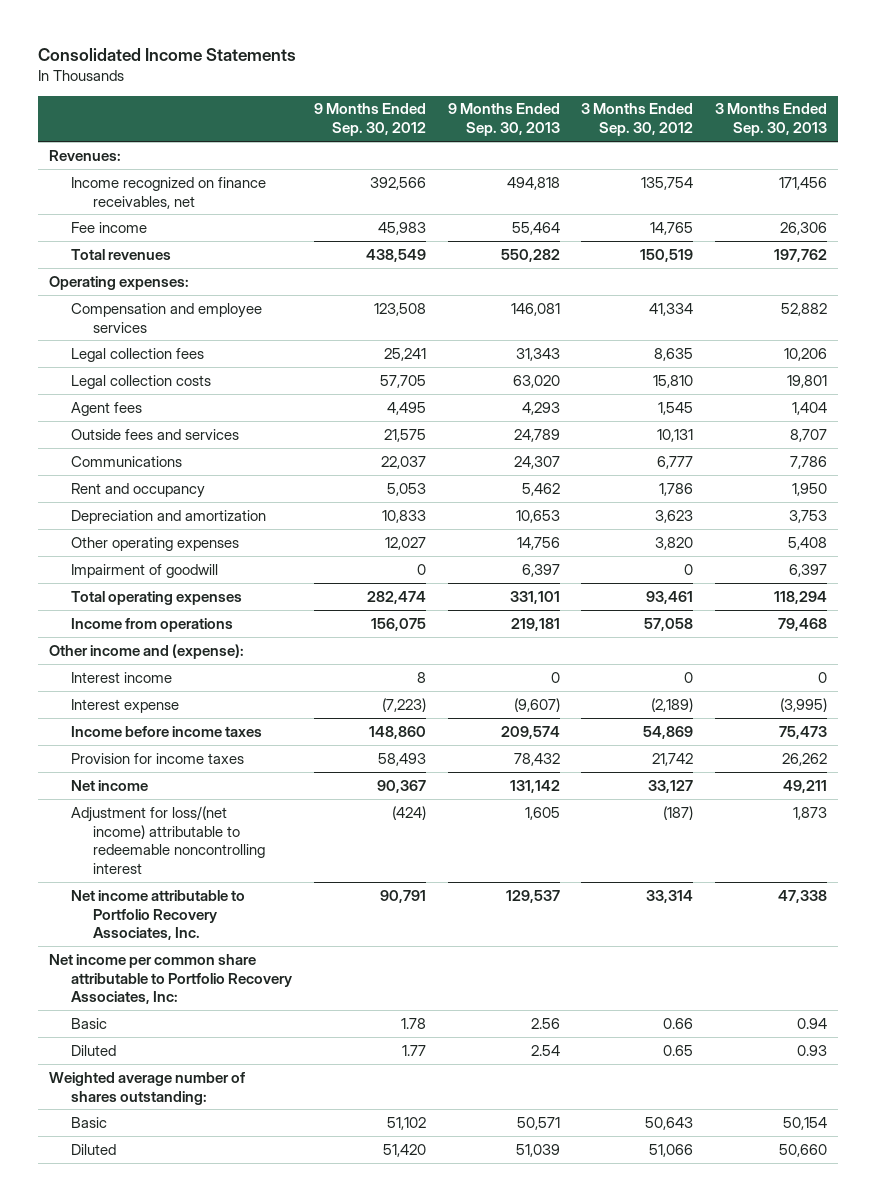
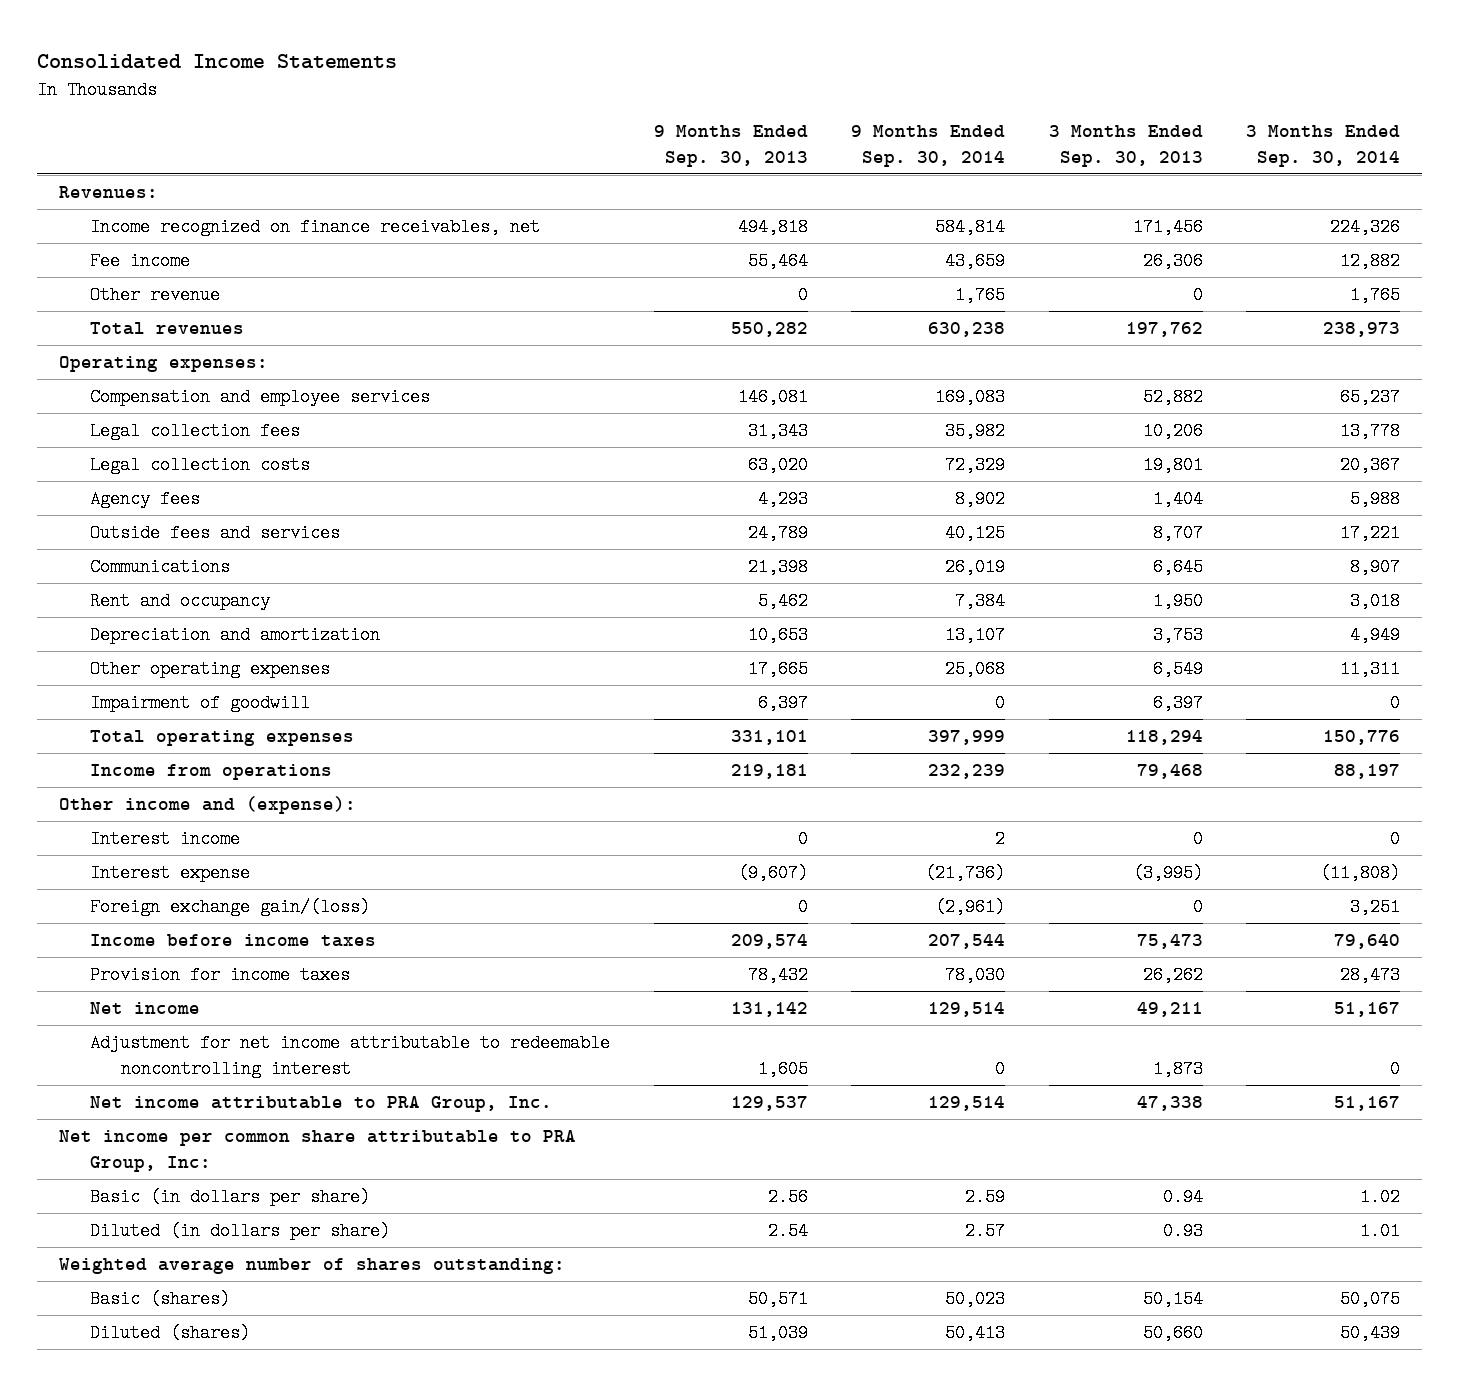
- | 9 Months Ended Sep. 30, 2012 | 9 Months Ended Sep. 30, 2013 | 3 Months Ended Sep. 30, 2012 | 3 Months Ended Sep. 30, 2013
+ | 9 Months Ended Sep. 30, 2013 | 9 Months Ended Sep. 30, 2014 | 3 Months Ended Sep. 30, 2013 | 3 Months Ended Sep. 30, 2014
+ Other revenue | 0 | 1,765 | 0 | 1,765
- Agent fees | 4,495 | 4,293 | 1,545 | 1,404
+ Agency fees | 4,293 | 8,902 | 1,404 | 5,988
- Communications | 22,037 | 24,307 | 6,777 | 7,786
+ Communications | 21,398 | 26,019 | 6,645 | 8,907
- Other operating expenses | 12,027 | 14,756 | 3,820 | 5,408
+ Other operating expenses | 17,665 | 25,068 | 6,549 | 11,311
+ Foreign exchange gain/(loss) | 0 | (2,961) | 0 | 3,251
- Adjustment for loss/(net income) attributable to redeemable noncontrolling interest | (424) | 1,605 | (187) | 1,873
- Net income attributable to Portfolio Recovery Associates, Inc. | 90,791 | 129,537 | 33,314 | 47,338
- Net income per common share attributable to Portfolio Recovery Associates, Inc:
- Basic | 1.78 | 2.56 | 0.66 | 0.94
- Diluted | 1.77 | 2.54 | 0.65 | 0.93
+ Adjustment for net income attributable to redeemable noncontrolling interest | 1,605 | 0 | 1,873 | 0
+ Net income attributable to PRA Group, Inc. | 129,537 | 129,514 | 47,338 | 51,167
+ Net income per common share attributable to PRA Group, Inc:
+ Basic (in dollars per share) | 2.56 | 2.59 | 0.94 | 1.02
+ Diluted (in dollars per share) | 2.54 | 2.57 | 0.93 | 1.01
- Basic | 51,102 | 50,571 | 50,643 | 50,154
- Diluted | 51,420 | 51,039 | 51,066 | 50,660
+ Basic (shares) | 50,571 | 50,023 | 50,154 | 50,075
+ Diluted (shares) | 51,039 | 50,413 | 50,660 | 50,439

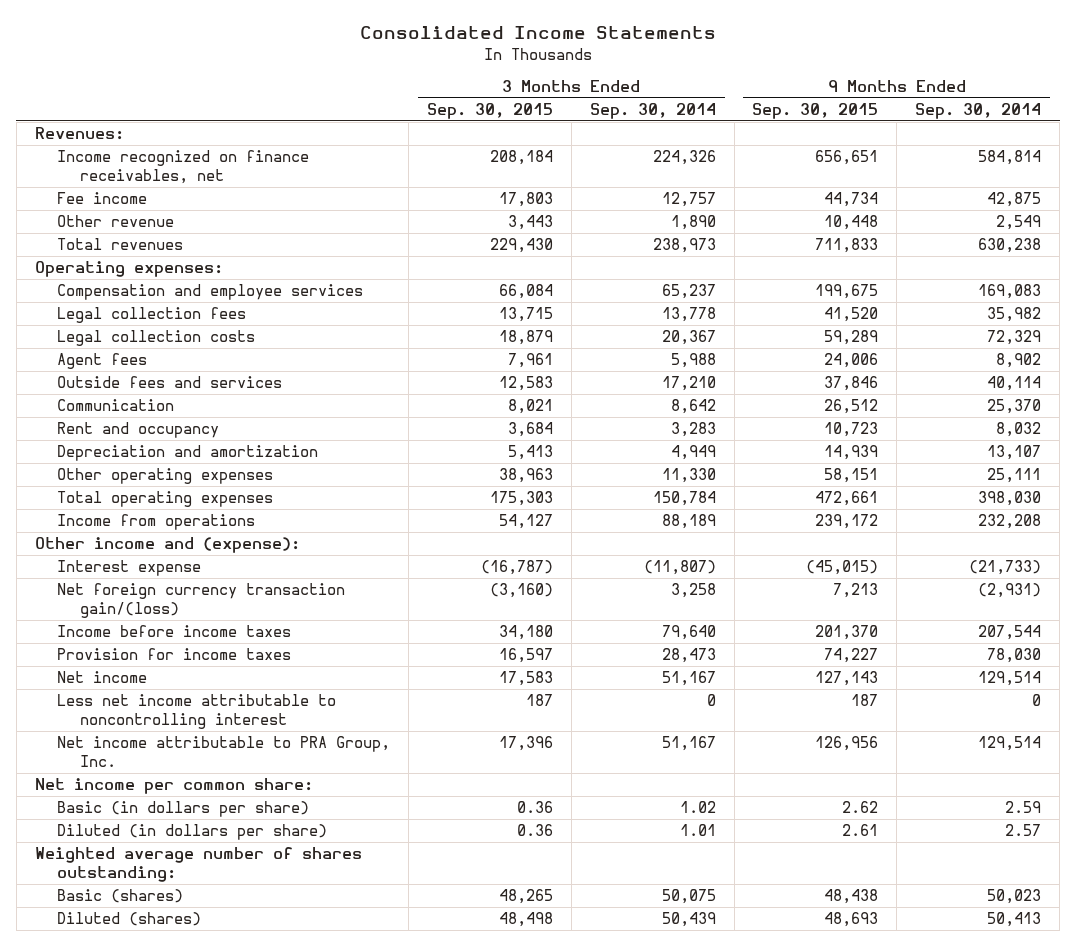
- | 9 Months Ended Sep. 30, 2013 | 9 Months Ended Sep. 30, 2014 | 3 Months Ended Sep. 30, 2013 | 3 Months Ended Sep. 30, 2014
+ | 3 Months Ended Sep. 30, 2015 | 3 Months Ended Sep. 30, 2014 | 9 Months Ended Sep. 30, 2015 | 9 Months Ended Sep. 30, 2014
- Fee income | 55,464 | 43,659 | 26,306 | 12,882
- Other revenue | 0 | 1,765 | 0 | 1,765
+ Fee income | 17,803 | 12,757 | 44,734 | 42,875
+ Other revenue | 3,443 | 1,890 | 10,448 | 2,549
- Agency fees | 4,293 | 8,902 | 1,404 | 5,988
- Outside fees and services | 24,789 | 40,125 | 8,707 | 17,221
- Communications | 21,398 | 26,019 | 6,645 | 8,907
- Rent and occupancy | 5,462 | 7,384 | 1,950 | 3,018
+ Agent fees | 7,961 | 5,988 | 24,006 | 8,902
+ Outside fees and services | 12,583 | 17,210 | 37,846 | 40,114
+ Communication | 8,021 | 8,642 | 26,512 | 25,370
+ Rent and occupancy | 3,684 | 3,283 | 10,723 | 8,032
- Other operating expenses | 17,665 | 25,068 | 6,549 | 11,311
- Impairment of goodwill | 6,397 | 0 | 6,397 | 0
- Total operating expenses | 331,101 | 397,999 | 118,294 | 150,776
- Income from operations | 219,181 | 232,239 | 79,468 | 88,197
+ Other operating expenses | 38,963 | 11,330 | 58,151 | 25,111
+ Total operating expenses | 175,303 | 150,784 | 472,661 | 398,030
+ Income from operations | 54,127 | 88,189 | 239,172 | 232,208
- Interest income | 0 | 2 | 0 | 0
- Interest expense | (9,607) | (21,736) | (3,995) | (11,808)
- Foreign exchange gain/(loss) | 0 | (2,961) | 0 | 3,251
+ Interest expense | (16,787) | (11,807) | (45,015) | (21,733)
+ Net foreign currency transaction gain/(loss) | (3,160) | 3,258 | 7,213 | (2,931)
- Adjustment for net income attributable to redeemable noncontrolling interest | 1,605 | 0 | 1,873 | 0
+ Less net income attributable to noncontrolling interest | 187 | 0 | 187 | 0
- Net income per common share attributable to PRA Group, Inc:
+ Net income per common share:

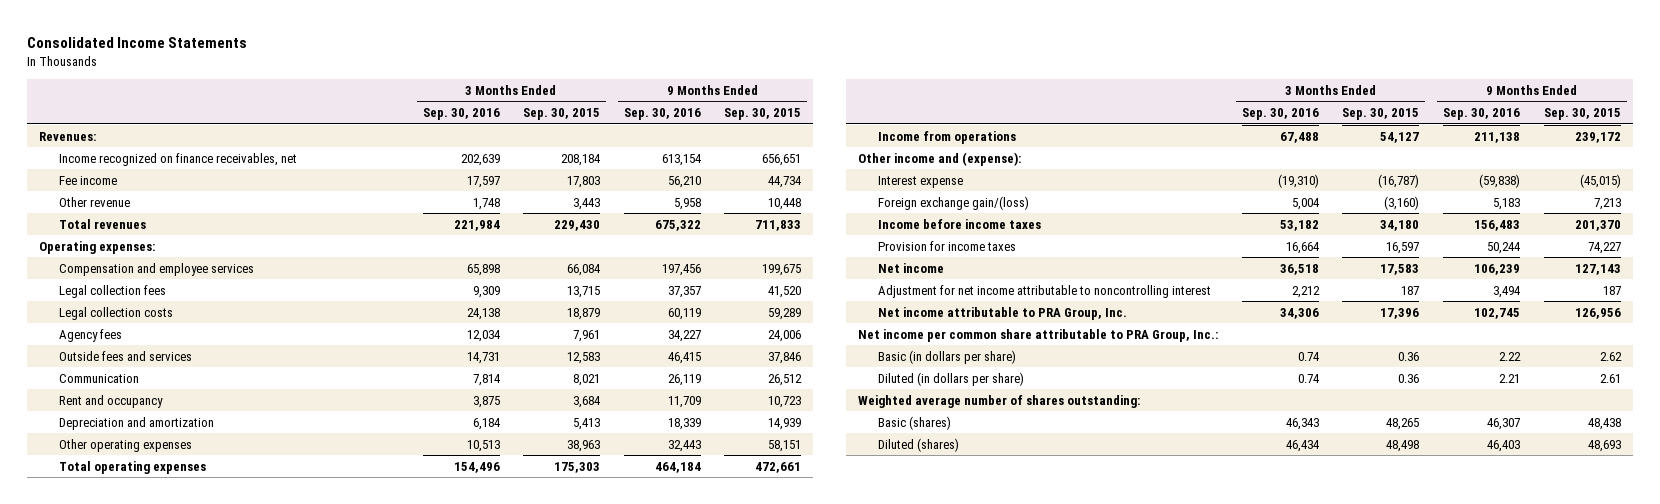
- | 3 Months Ended Sep. 30, 2015 | 3 Months Ended Sep. 30, 2014 | 9 Months Ended Sep. 30, 2015 | 9 Months Ended Sep. 30, 2014
+ | 3 Months Ended Sep. 30, 2016 | 3 Months Ended Sep. 30, 2015 | 9 Months Ended Sep. 30, 2016 | 9 Months Ended Sep. 30, 2015
- Agent fees | 7,961 | 5,988 | 24,006 | 8,902
+ Agency fees | 12,034 | 7,961 | 34,227 | 24,006
- Net foreign currency transaction gain/(loss) | (3,160) | 3,258 | 7,213 | (2,931)
+ Foreign exchange gain/(loss) | 5,004 | (3,160) | 5,183 | 7,213
- Less net income attributable to noncontrolling interest | 187 | 0 | 187 | 0
+ Adjustment for net income attributable to noncontrolling interest | 2,212 | 187 | 3,494 | 187
- Net income per common share:
+ Net income per common share attributable to PRA Group, Inc.:

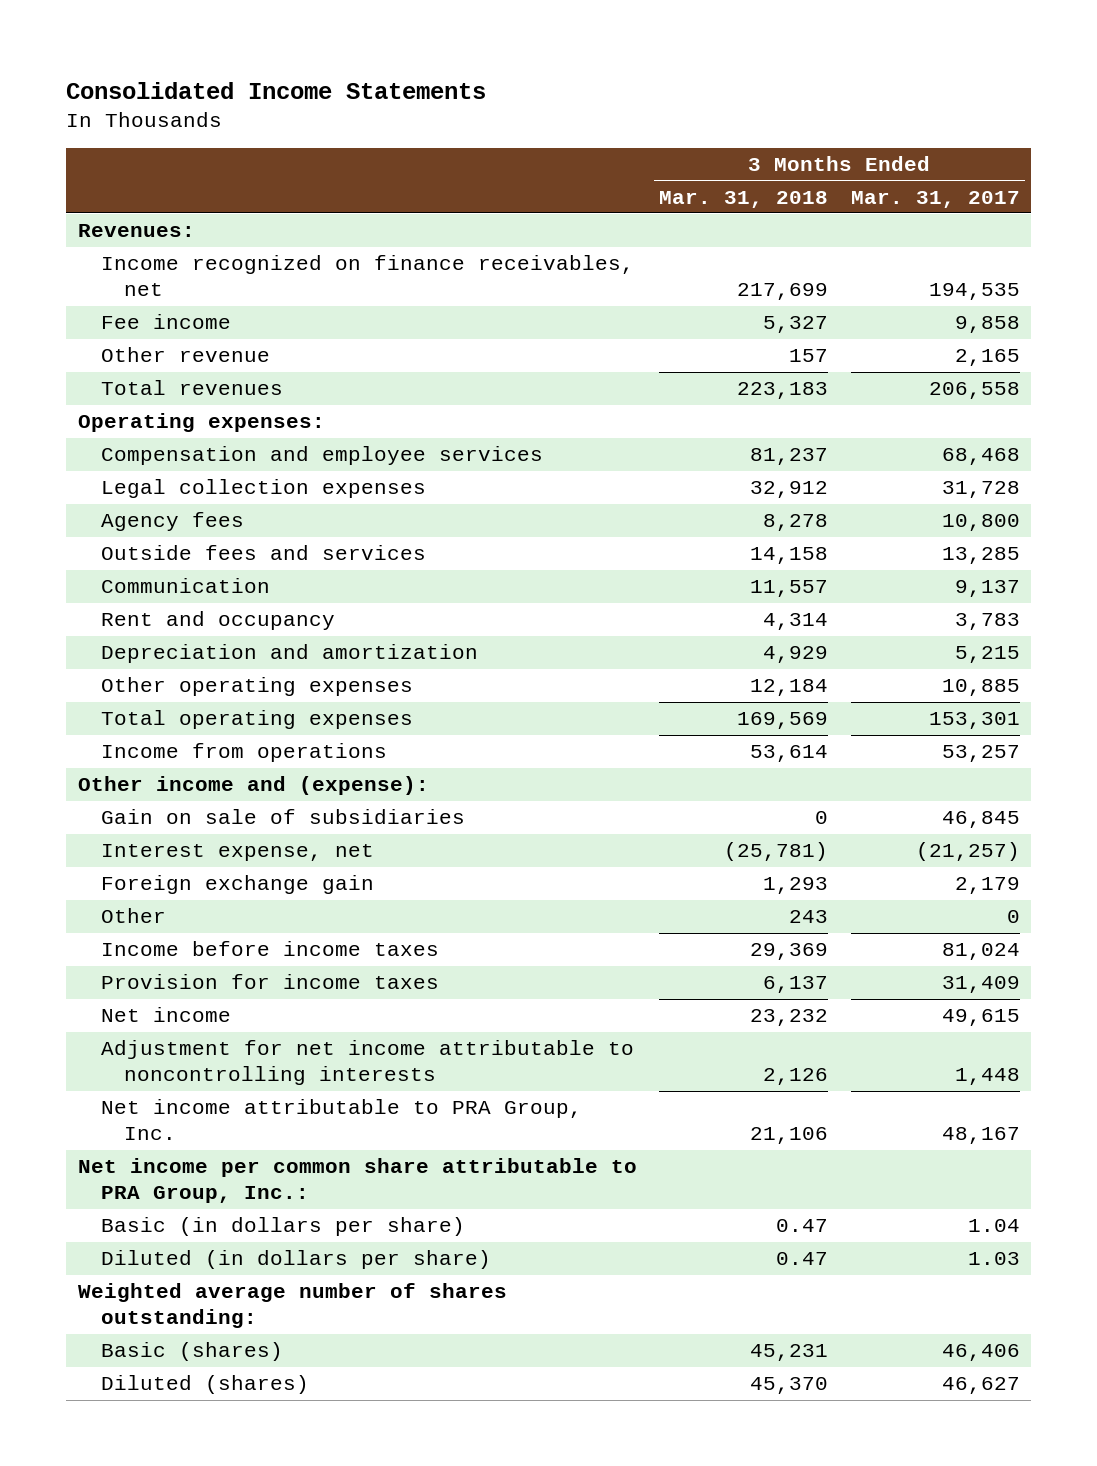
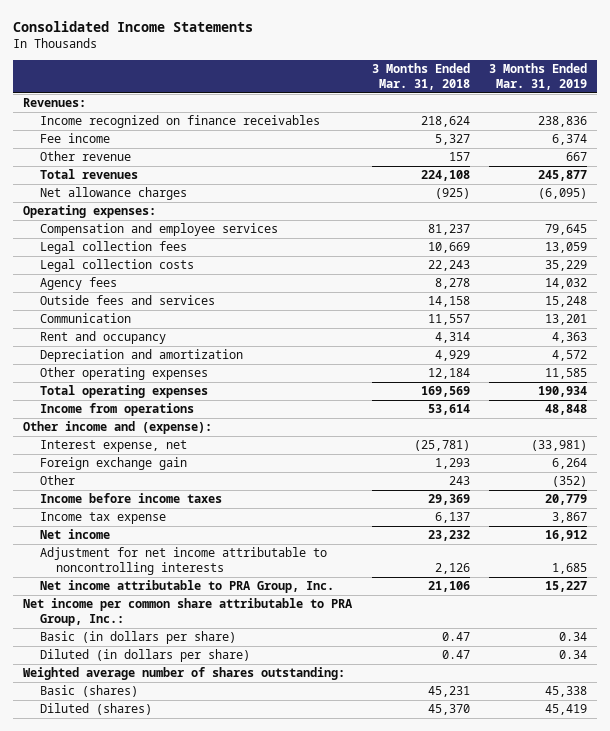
- | 3 Months Ended Mar. 31, 2018 | 3 Months Ended Mar. 31, 2017
+ | 3 Months Ended Mar. 31, 2018 | 3 Months Ended Mar. 31, 2019
- Income recognized on finance receivables, net | 217,699 | 194,535
+ Income recognized on finance receivables | 218,624 | 238,836
- Total revenues | 223,183 | 206,558
+ Total revenues | 224,108 | 245,877
+ Net allowance charges | (925) | (6,095)
- Legal collection expenses | 32,912 | 31,728
+ Legal collection fees | 10,669 | 13,059
+ Legal collection costs | 22,243 | 35,229
- Gain on sale of subsidiaries | 0 | 46,845
- Provision for income taxes | 6,137 | 31,409
+ Income tax expense | 6,137 | 3,867

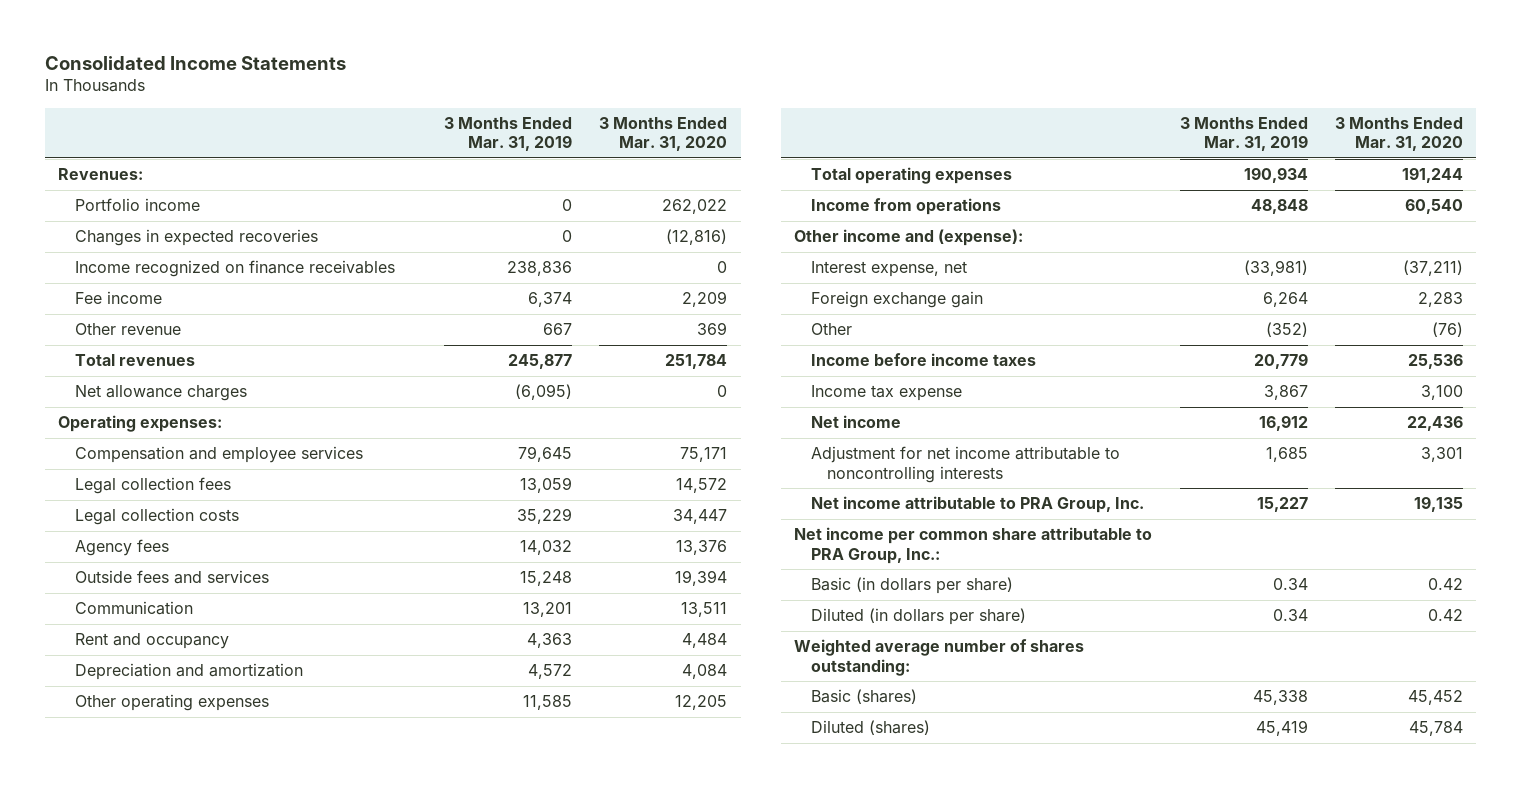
- | 3 Months Ended Mar. 31, 2018 | 3 Months Ended Mar. 31, 2019
+ | 3 Months Ended Mar. 31, 2019 | 3 Months Ended Mar. 31, 2020
+ Portfolio income | 0 | 262,022
+ Changes in expected recoveries | 0 | (12,816)

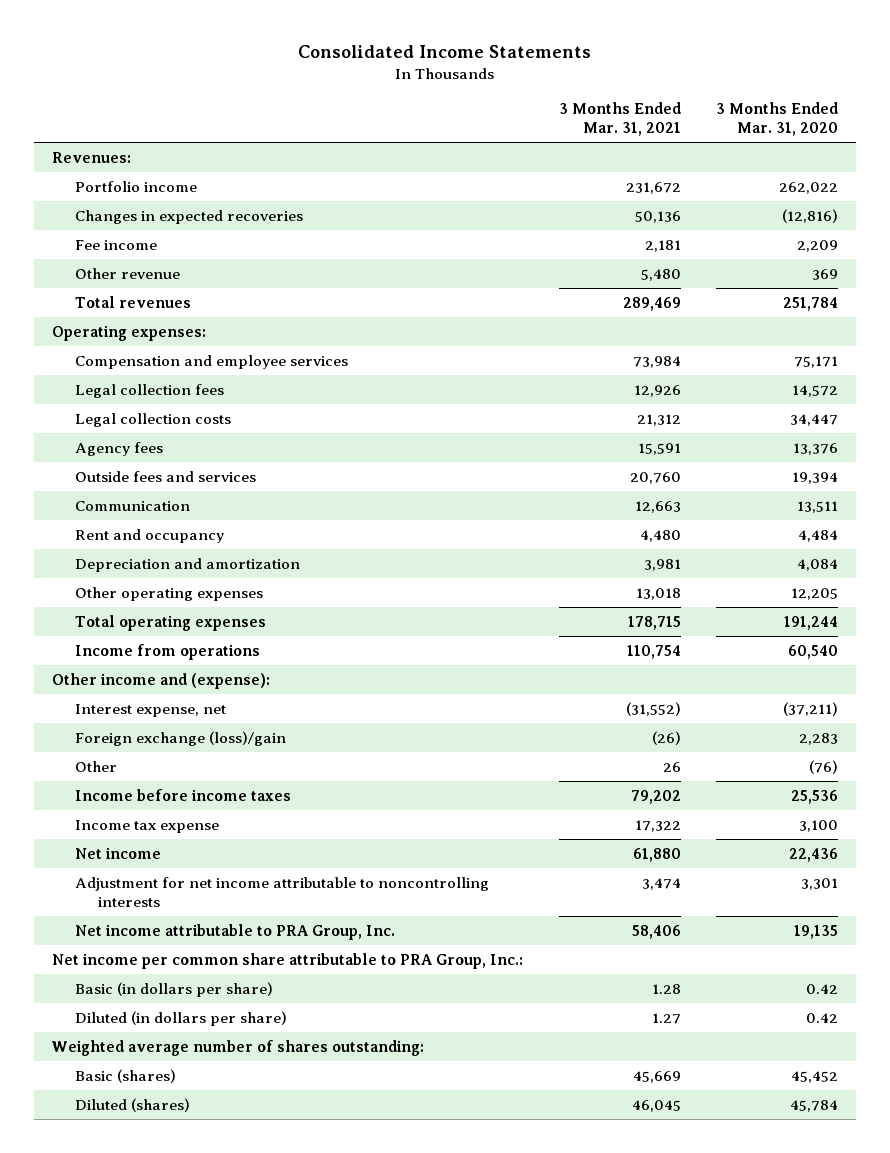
- | 3 Months Ended Mar. 31, 2019 | 3 Months Ended Mar. 31, 2020
+ | 3 Months Ended Mar. 31, 2021 | 3 Months Ended Mar. 31, 2020
- Income recognized on finance receivables | 238,836 | 0
- Net allowance charges | (6,095) | 0
- Foreign exchange gain | 6,264 | 2,283
+ Foreign exchange (loss)/gain | (26) | 2,283

